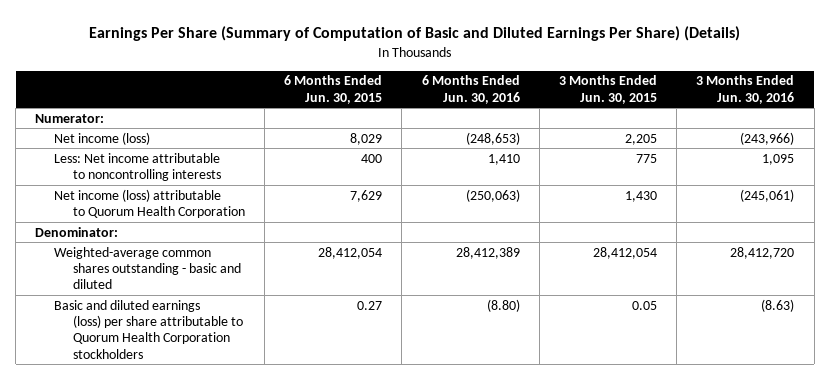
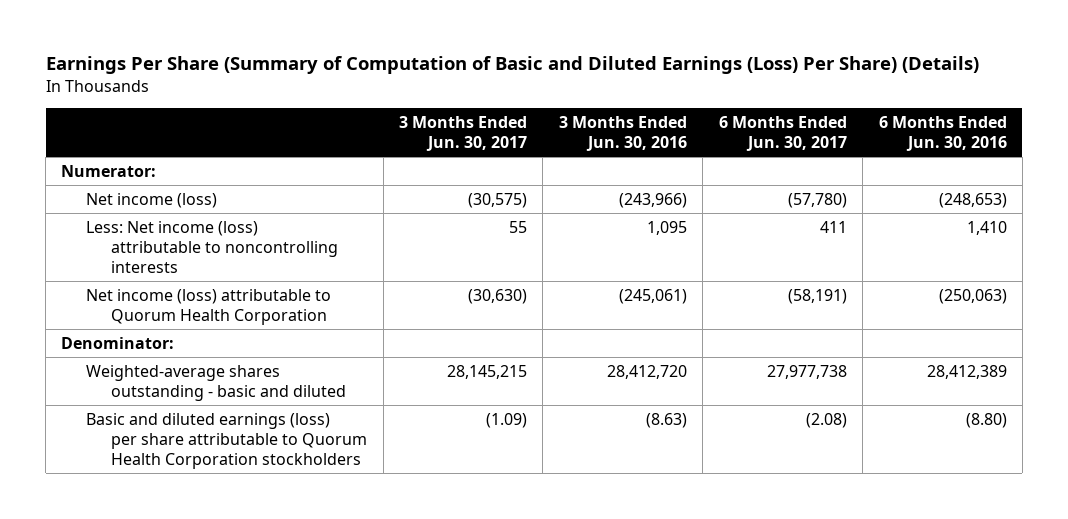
- Earnings Per Share (Summary of Computation of Basic and Diluted Earnings Per Share) (Details)
+ Earnings Per Share (Summary of Computation of Basic and Diluted Earnings (Loss) Per Share) (Details)
- | 6 Months Ended Jun. 30, 2015 | 6 Months Ended Jun. 30, 2016 | 3 Months Ended Jun. 30, 2015 | 3 Months Ended Jun. 30, 2016
+ | 3 Months Ended Jun. 30, 2017 | 3 Months Ended Jun. 30, 2016 | 6 Months Ended Jun. 30, 2017 | 6 Months Ended Jun. 30, 2016
- Less: Net income attributable to noncontrolling interests | 400 | 1,410 | 775 | 1,095
+ Less: Net income (loss) attributable to noncontrolling interests | 55 | 1,095 | 411 | 1,410
- Weighted-average common shares outstanding - basic and diluted | 28,412,054 | 28,412,389 | 28,412,054 | 28,412,720
+ Weighted-average shares outstanding - basic and diluted | 28,145,215 | 28,412,720 | 27,977,738 | 28,412,389

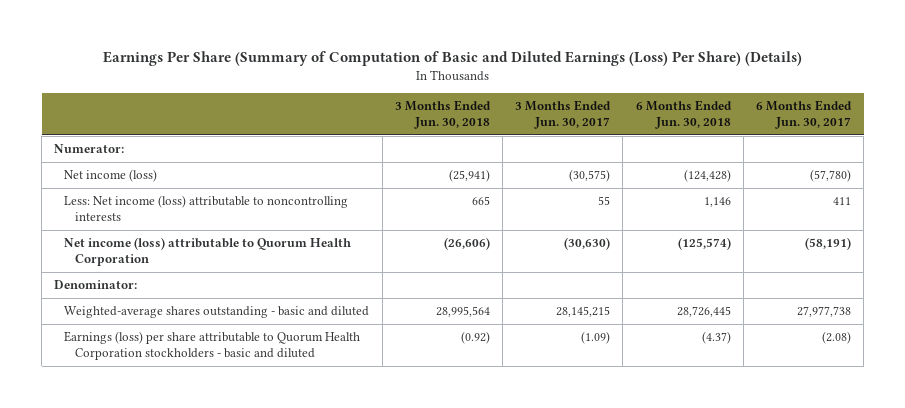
- | 3 Months Ended Jun. 30, 2017 | 3 Months Ended Jun. 30, 2016 | 6 Months Ended Jun. 30, 2017 | 6 Months Ended Jun. 30, 2016
+ | 3 Months Ended Jun. 30, 2018 | 3 Months Ended Jun. 30, 2017 | 6 Months Ended Jun. 30, 2018 | 6 Months Ended Jun. 30, 2017
- Basic and diluted earnings (loss) per share attributable to Quorum Health Corporation stockholders | (1.09) | (8.63) | (2.08) | (8.80)
+ Earnings (loss) per share attributable to Quorum Health Corporation stockholders - basic and diluted | (0.92) | (1.09) | (4.37) | (2.08)

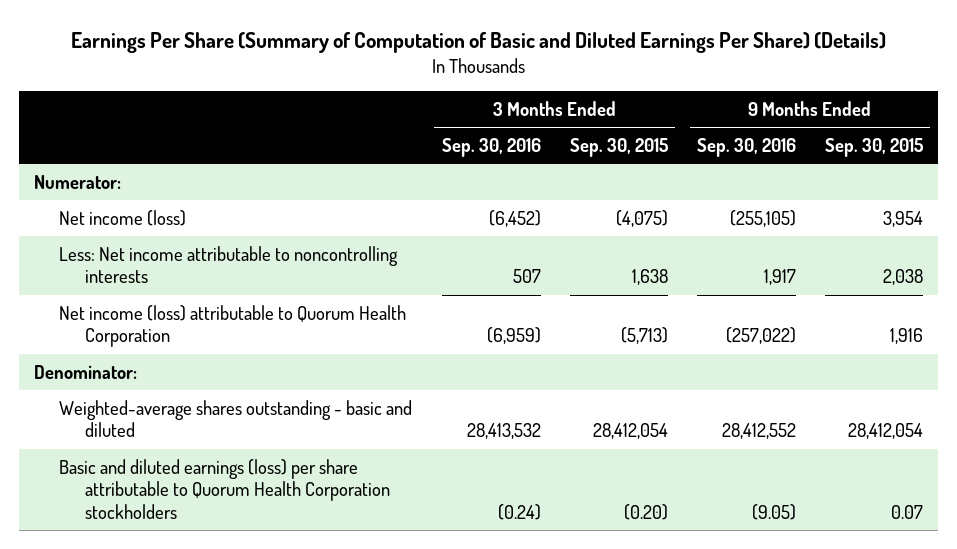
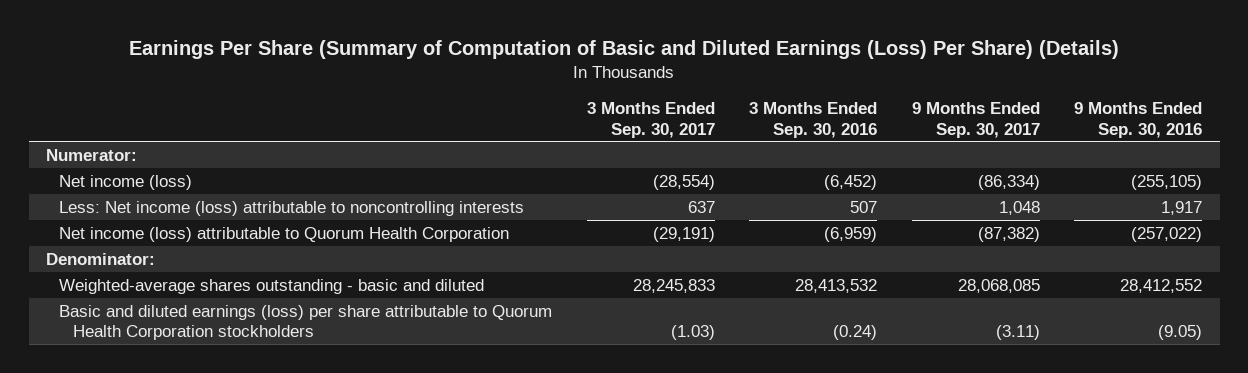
- Earnings Per Share (Summary of Computation of Basic and Diluted Earnings Per Share) (Details)
+ Earnings Per Share (Summary of Computation of Basic and Diluted Earnings (Loss) Per Share) (Details)
- | 3 Months Ended Sep. 30, 2016 | 3 Months Ended Sep. 30, 2015 | 9 Months Ended Sep. 30, 2016 | 9 Months Ended Sep. 30, 2015
+ | 3 Months Ended Sep. 30, 2017 | 3 Months Ended Sep. 30, 2016 | 9 Months Ended Sep. 30, 2017 | 9 Months Ended Sep. 30, 2016
- Less: Net income attributable to noncontrolling interests | 507 | 1,638 | 1,917 | 2,038
+ Less: Net income (loss) attributable to noncontrolling interests | 637 | 507 | 1,048 | 1,917

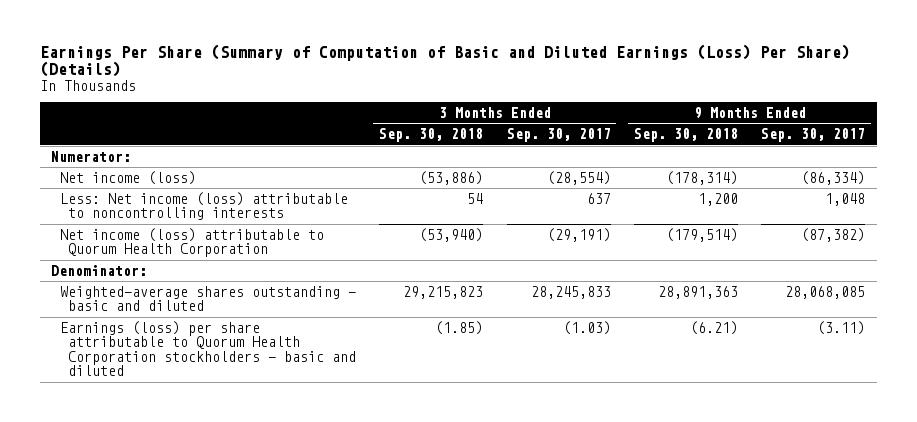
- | 3 Months Ended Sep. 30, 2017 | 3 Months Ended Sep. 30, 2016 | 9 Months Ended Sep. 30, 2017 | 9 Months Ended Sep. 30, 2016
+ | 3 Months Ended Sep. 30, 2018 | 3 Months Ended Sep. 30, 2017 | 9 Months Ended Sep. 30, 2018 | 9 Months Ended Sep. 30, 2017
- Basic and diluted earnings (loss) per share attributable to Quorum Health Corporation stockholders | (1.03) | (0.24) | (3.11) | (9.05)
+ Earnings (loss) per share attributable to Quorum Health Corporation stockholders - basic and diluted | (1.85) | (1.03) | (6.21) | (3.11)

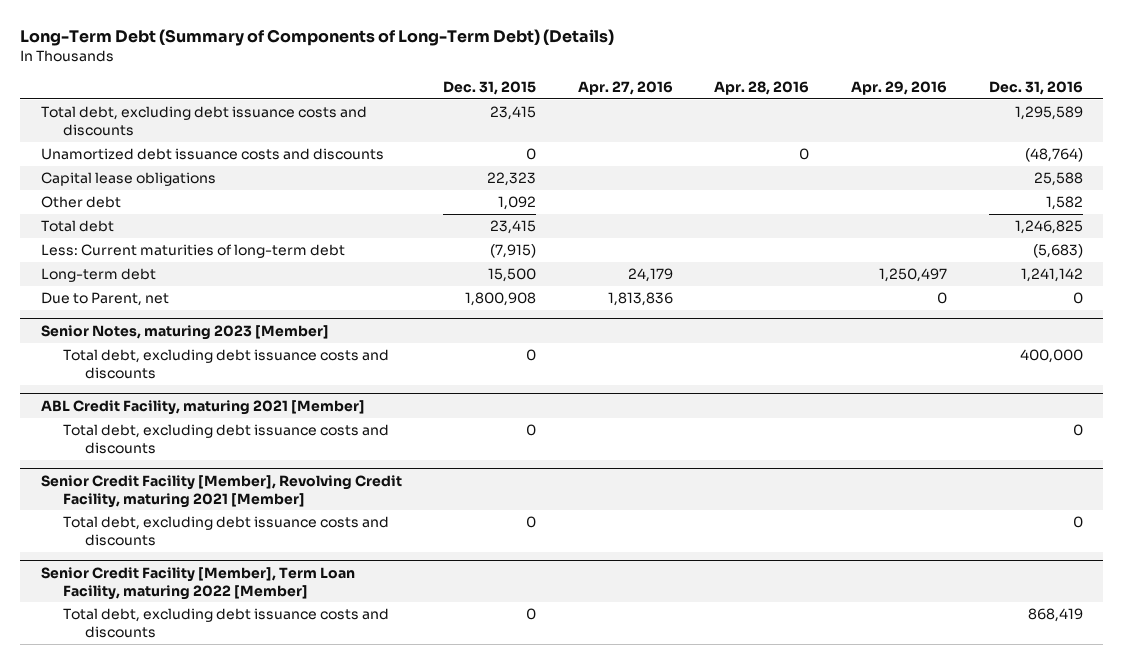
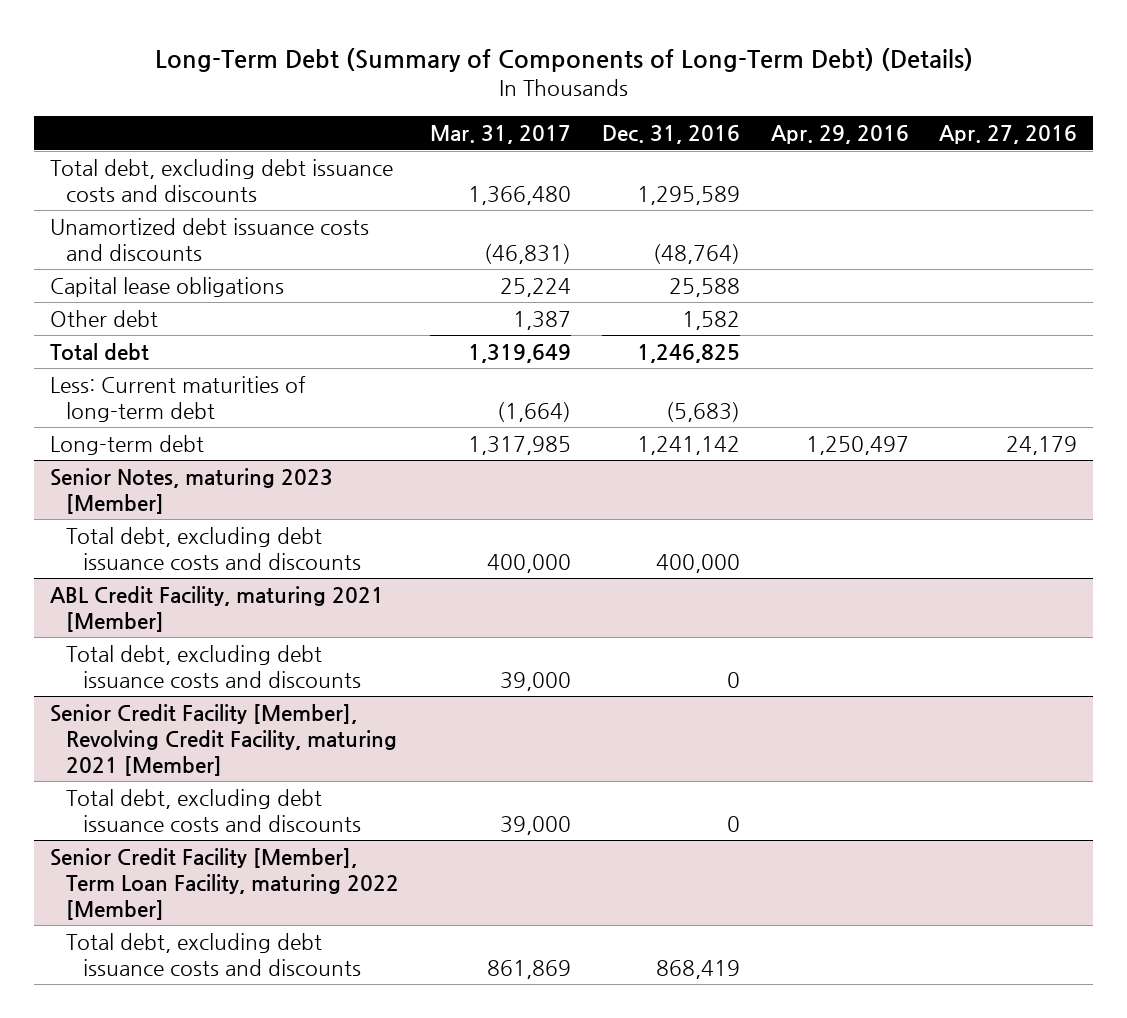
- | Dec. 31, 2015 | Apr. 27, 2016 | Apr. 28, 2016 | Apr. 29, 2016 | Dec. 31, 2016
+ | Mar. 31, 2017 | Dec. 31, 2016 | Apr. 29, 2016 | Apr. 27, 2016
- Due to Parent, net | 1,800,908 | 1,813,836 | | 0 | 0

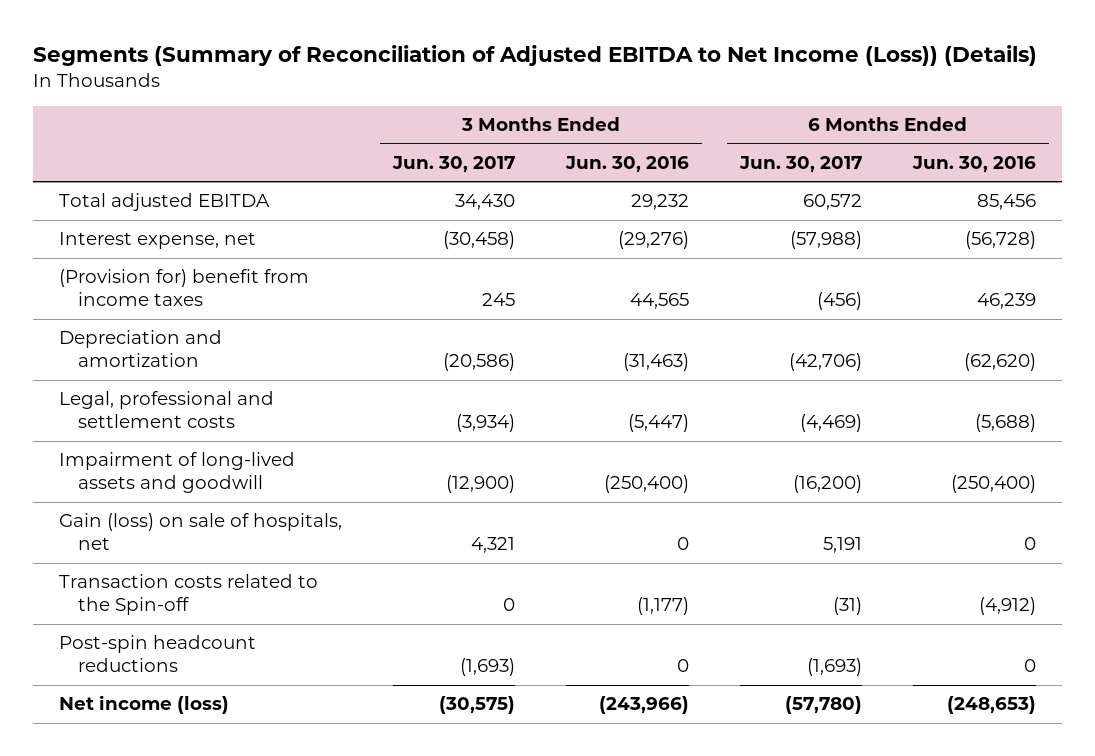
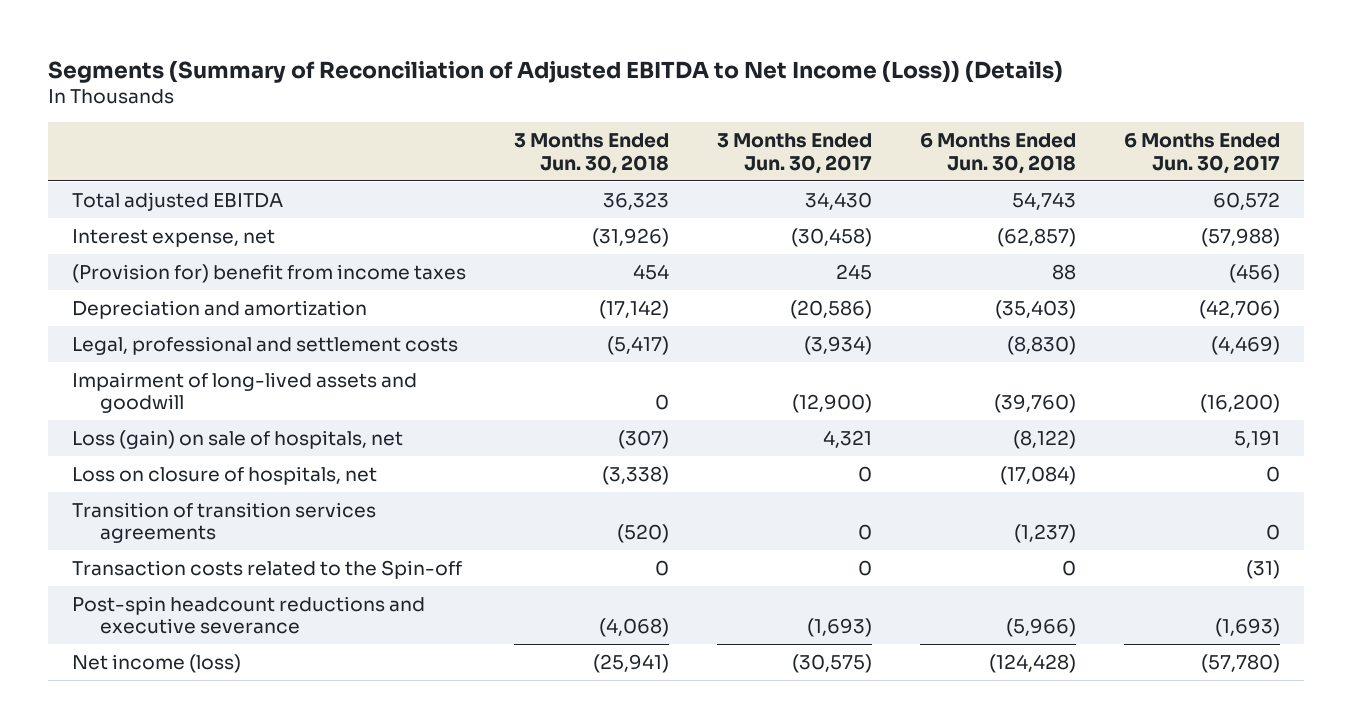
- | 3 Months Ended Jun. 30, 2017 | 3 Months Ended Jun. 30, 2016 | 6 Months Ended Jun. 30, 2017 | 6 Months Ended Jun. 30, 2016
+ | 3 Months Ended Jun. 30, 2018 | 3 Months Ended Jun. 30, 2017 | 6 Months Ended Jun. 30, 2018 | 6 Months Ended Jun. 30, 2017
- Gain (loss) on sale of hospitals, net | 4,321 | 0 | 5,191 | 0
+ Loss (gain) on sale of hospitals, net | (307) | 4,321 | (8,122) | 5,191
+ Loss on closure of hospitals, net | (3,338) | 0 | (17,084) | 0
+ Transition of transition services agreements | (520) | 0 | (1,237) | 0
- Post-spin headcount reductions | (1,693) | 0 | (1,693) | 0
+ Post-spin headcount reductions and executive severance | (4,068) | (1,693) | (5,966) | (1,693)

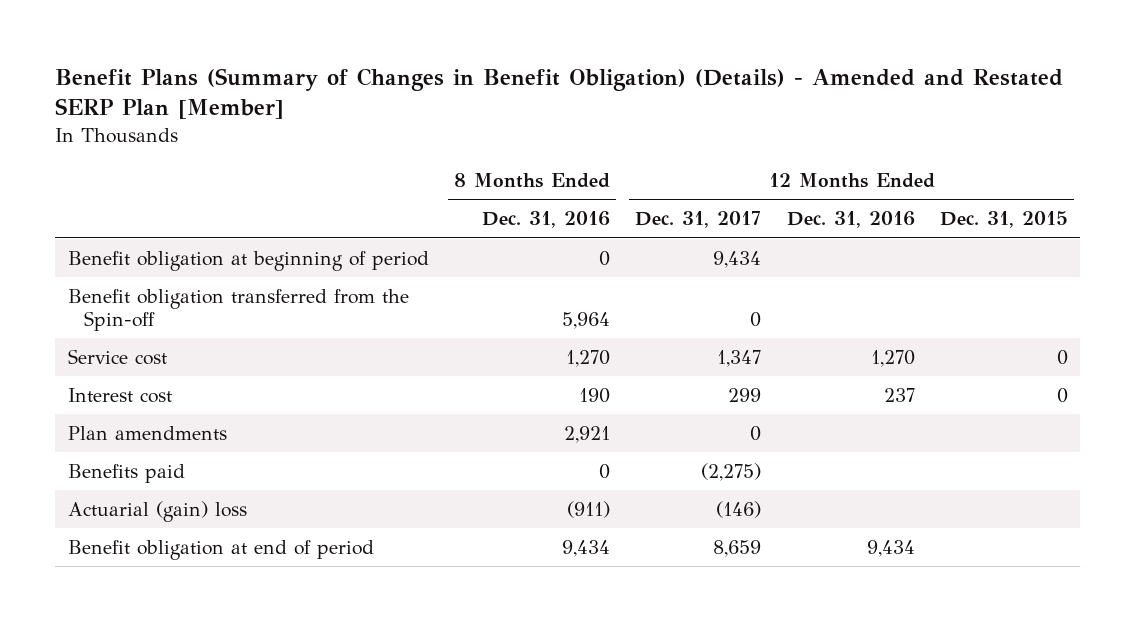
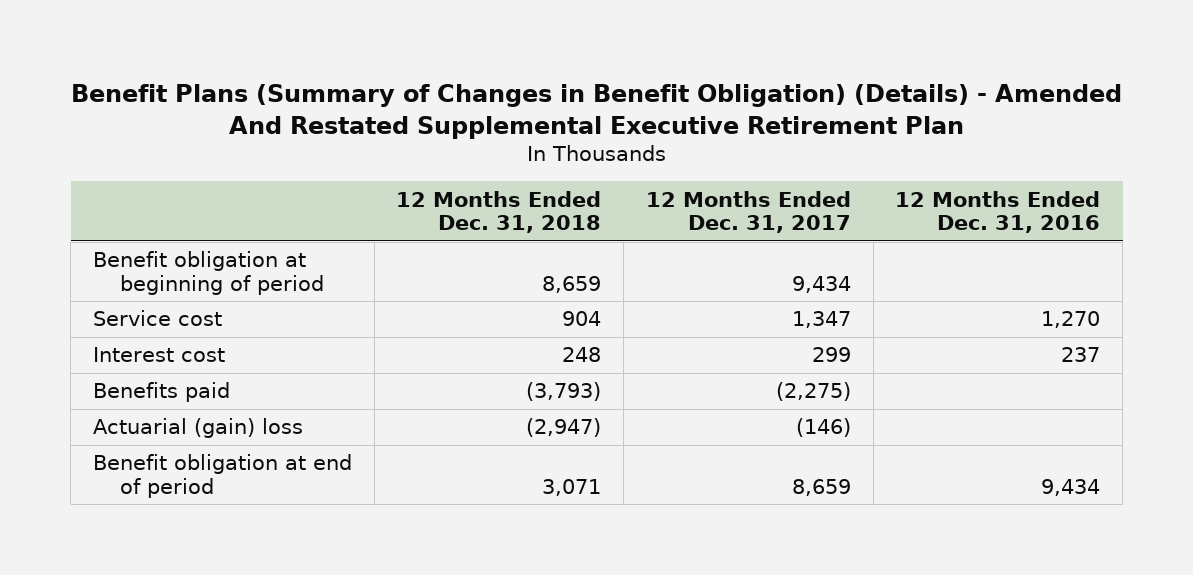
- Benefit Plans (Summary of Changes in Benefit Obligation) (Details) - Amended and Restated SERP Plan [Member]
+ Benefit Plans (Summary of Changes in Benefit Obligation) (Details) - Amended And Restated Supplemental Executive Retirement Plan
- | 8 Months Ended Dec. 31, 2016 | 12 Months Ended Dec. 31, 2017 | 12 Months Ended Dec. 31, 2016 | 12 Months Ended Dec. 31, 2015
+ | 12 Months Ended Dec. 31, 2018 | 12 Months Ended Dec. 31, 2017 | 12 Months Ended Dec. 31, 2016
- Benefit obligation transferred from the Spin-off | 5,964 | 0 | |
- Plan amendments | 2,921 | 0 | |

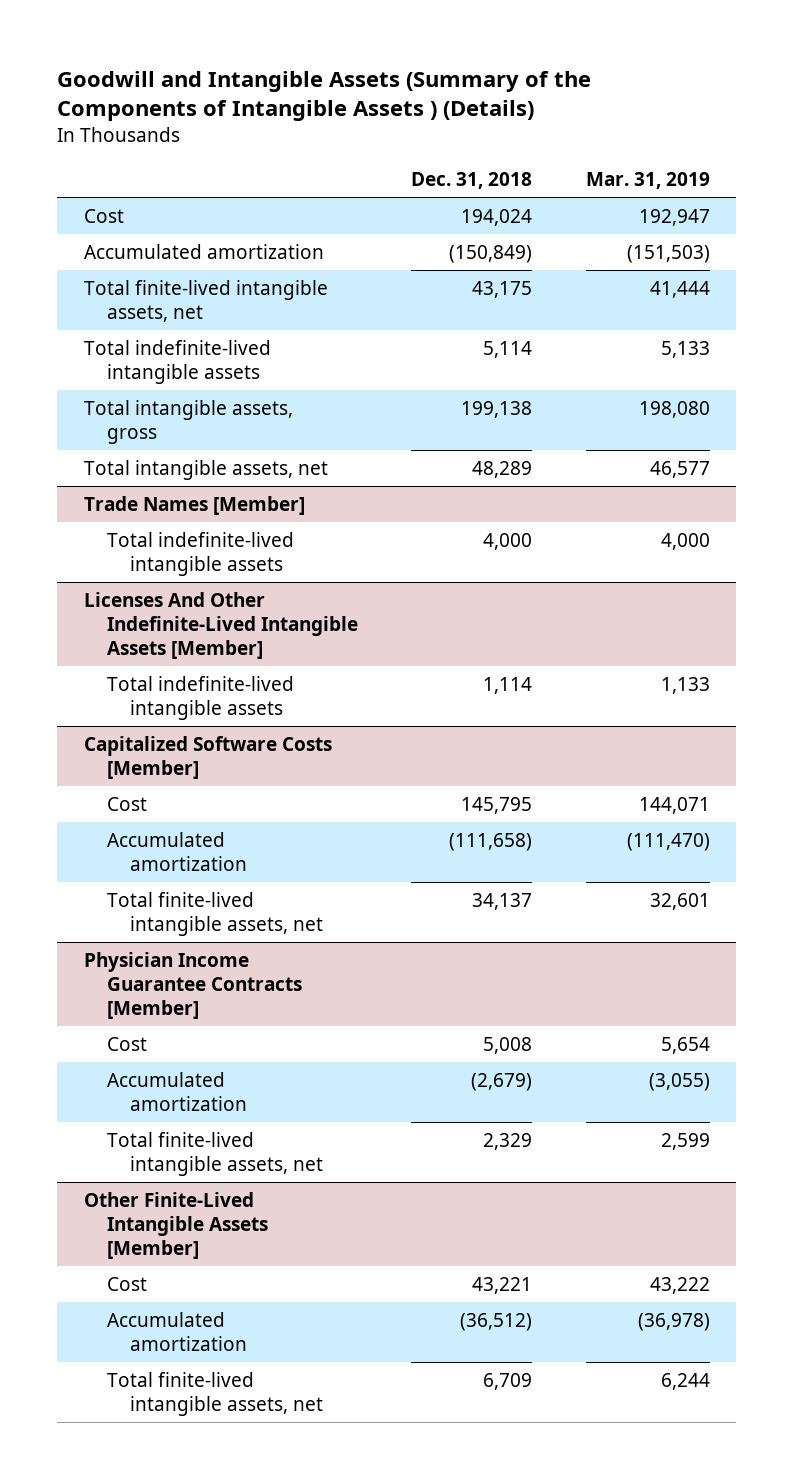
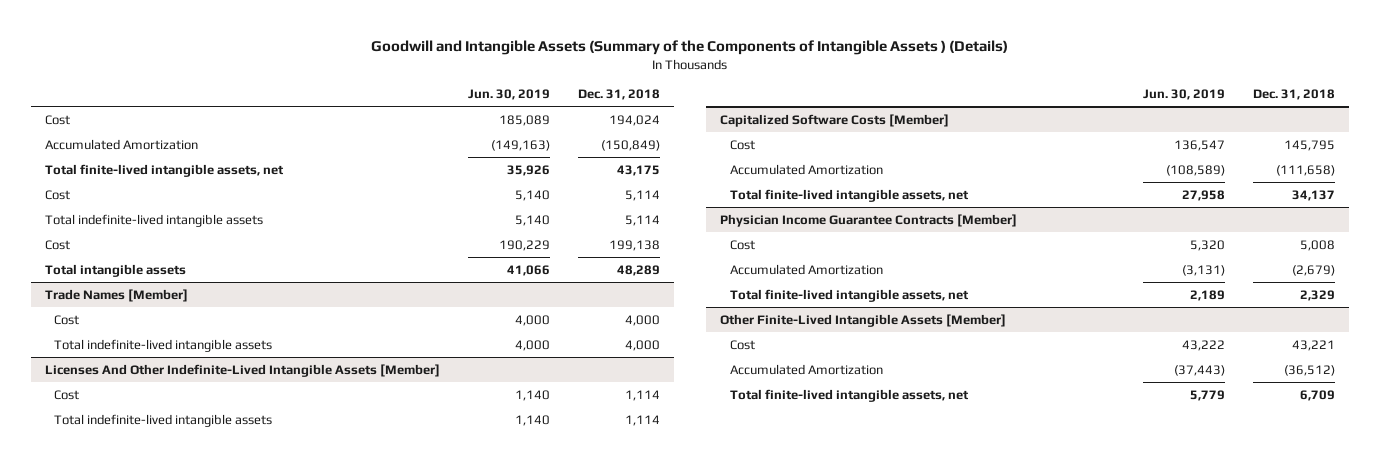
- | Dec. 31, 2018 | Mar. 31, 2019
+ | Jun. 30, 2019 | Dec. 31, 2018
- Accumulated amortization | (150,849) | (151,503)
+ Accumulated Amortization | (149,163) | (150,849)
+ Cost | 5,140 | 5,114
- Total intangible assets, gross | 199,138 | 198,080
- Total intangible assets, net | 48,289 | 46,577
+ Cost | 190,229 | 199,138
+ Total intangible assets | 41,066 | 48,289
@ Trade Names [Member]
+ Cost | 4,000 | 4,000
@ Licenses And Other Indefinite-Lived Intangible Assets [Member]
+ Cost | 1,140 | 1,114
@ Capitalized Software Costs [Member]
- Accumulated amortization | (111,658) | (111,470)
+ Accumulated Amortization | (108,589) | (111,658)
@ Physician Income Guarantee Contracts [Member]
- Accumulated amortization | (2,679) | (3,055)
+ Accumulated Amortization | (3,131) | (2,679)
@ Other Finite-Lived Intangible Assets [Member]
- Accumulated amortization | (36,512) | (36,978)
+ Accumulated Amortization | (37,443) | (36,512)

